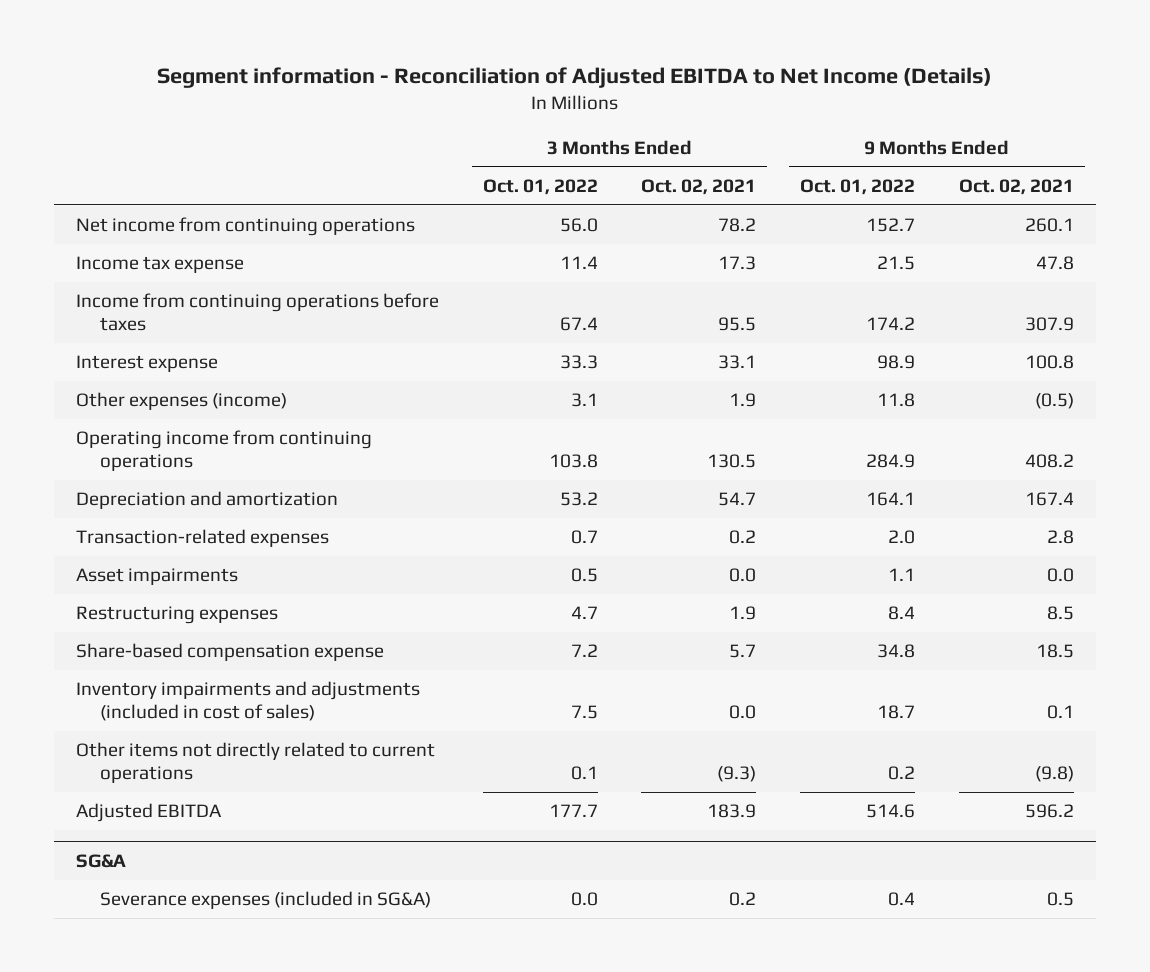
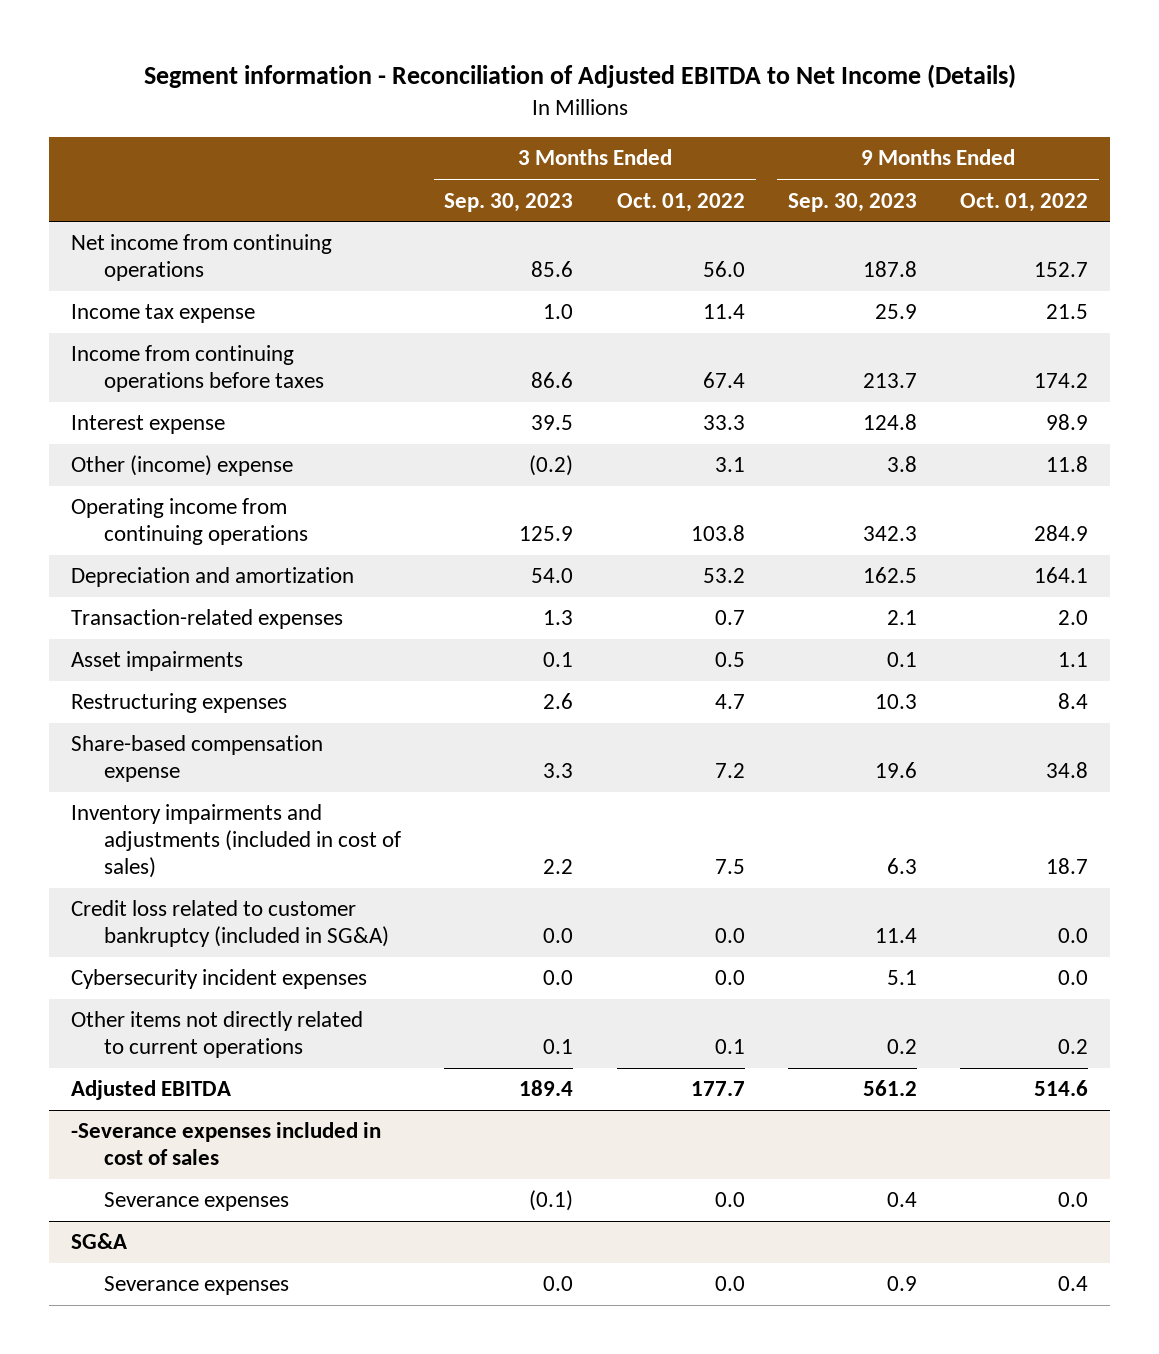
- | 3 Months Ended Oct. 01, 2022 | 3 Months Ended Oct. 02, 2021 | 9 Months Ended Oct. 01, 2022 | 9 Months Ended Oct. 02, 2021
+ | 3 Months Ended Sep. 30, 2023 | 3 Months Ended Oct. 01, 2022 | 9 Months Ended Sep. 30, 2023 | 9 Months Ended Oct. 01, 2022
- Other expenses (income) | 3.1 | 1.9 | 11.8 | (0.5)
+ Other (income) expense | (0.2) | 3.1 | 3.8 | 11.8
+ Credit loss related to customer bankruptcy (included in SG&A) | 0.0 | 0.0 | 11.4 | 0.0
+ Cybersecurity incident expenses | 0.0 | 0.0 | 5.1 | 0.0
+ -Severance expenses included in cost of sales
+ Severance expenses | (0.1) | 0.0 | 0.4 | 0.0
@ SG&A
- Severance expenses (included in SG&A) | 0.0 | 0.2 | 0.4 | 0.5
+ Severance expenses | 0.0 | 0.0 | 0.9 | 0.4

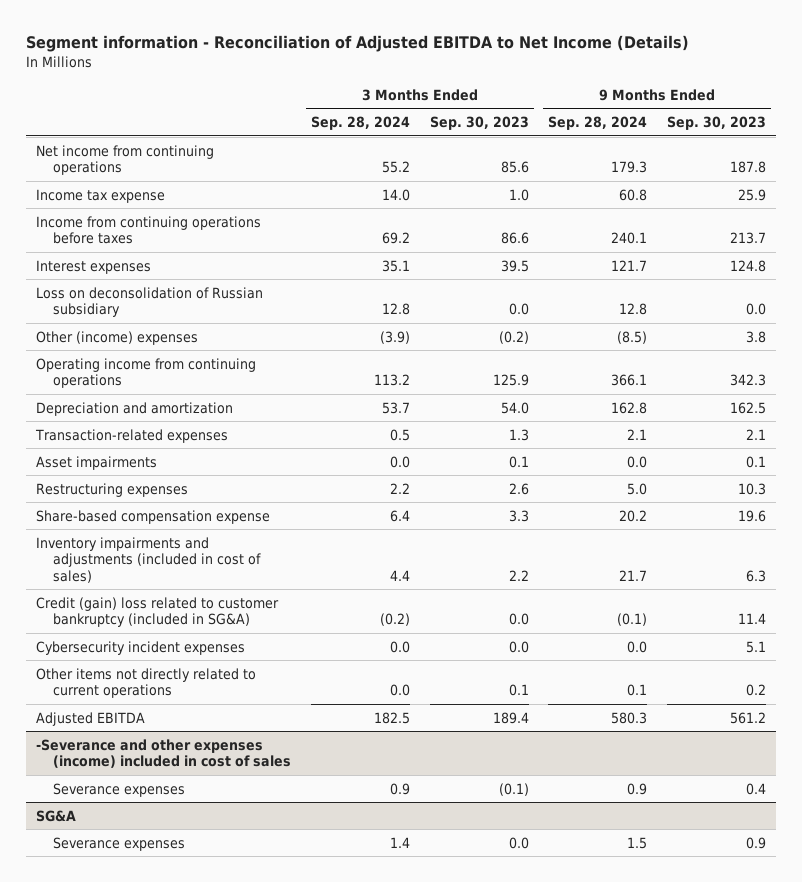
- | 3 Months Ended Sep. 30, 2023 | 3 Months Ended Oct. 01, 2022 | 9 Months Ended Sep. 30, 2023 | 9 Months Ended Oct. 01, 2022
+ | 3 Months Ended Sep. 28, 2024 | 3 Months Ended Sep. 30, 2023 | 9 Months Ended Sep. 28, 2024 | 9 Months Ended Sep. 30, 2023
- Interest expense | 39.5 | 33.3 | 124.8 | 98.9
- Other (income) expense | (0.2) | 3.1 | 3.8 | 11.8
+ Interest expenses | 35.1 | 39.5 | 121.7 | 124.8
+ Loss on deconsolidation of Russian subsidiary | 12.8 | 0.0 | 12.8 | 0.0
+ Other (income) expenses | (3.9) | (0.2) | (8.5) | 3.8
- Credit loss related to customer bankruptcy (included in SG&A) | 0.0 | 0.0 | 11.4 | 0.0
+ Credit (gain) loss related to customer bankruptcy (included in SG&A) | (0.2) | 0.0 | (0.1) | 11.4
- -Severance expenses included in cost of sales
+ -Severance and other expenses (income) included in cost of sales

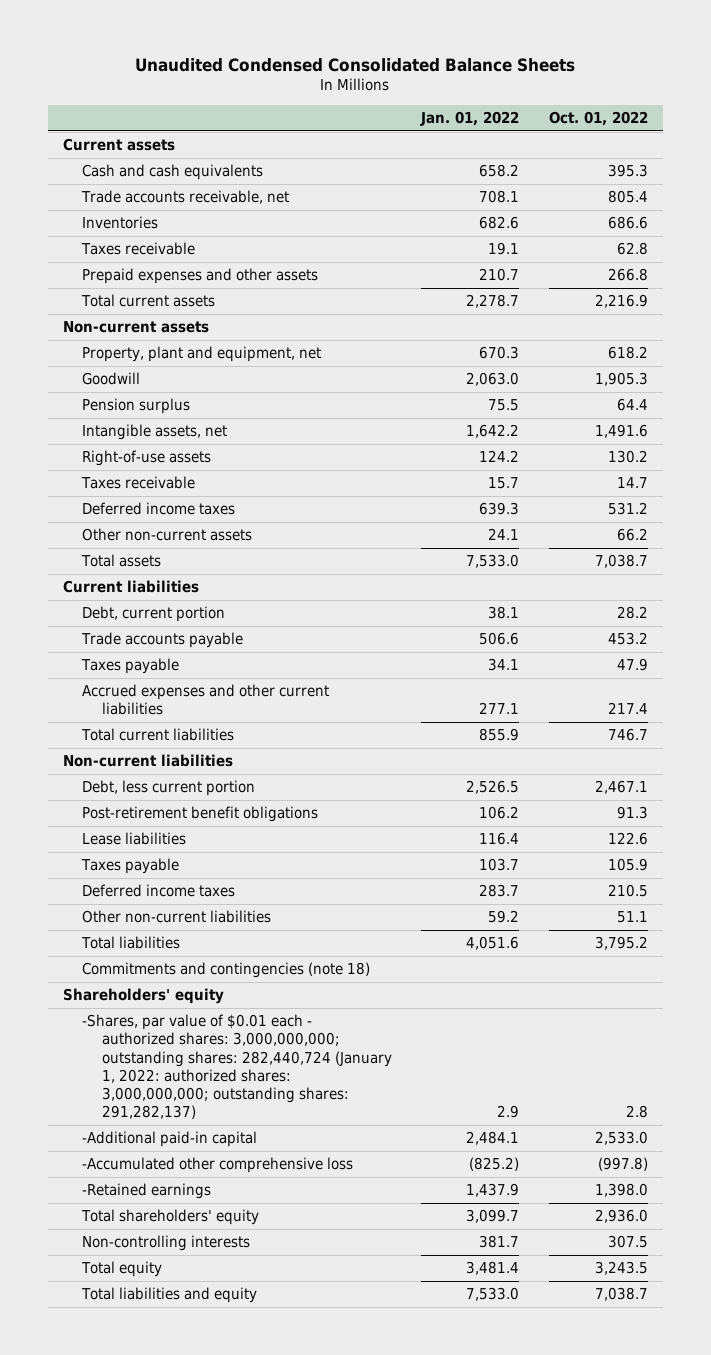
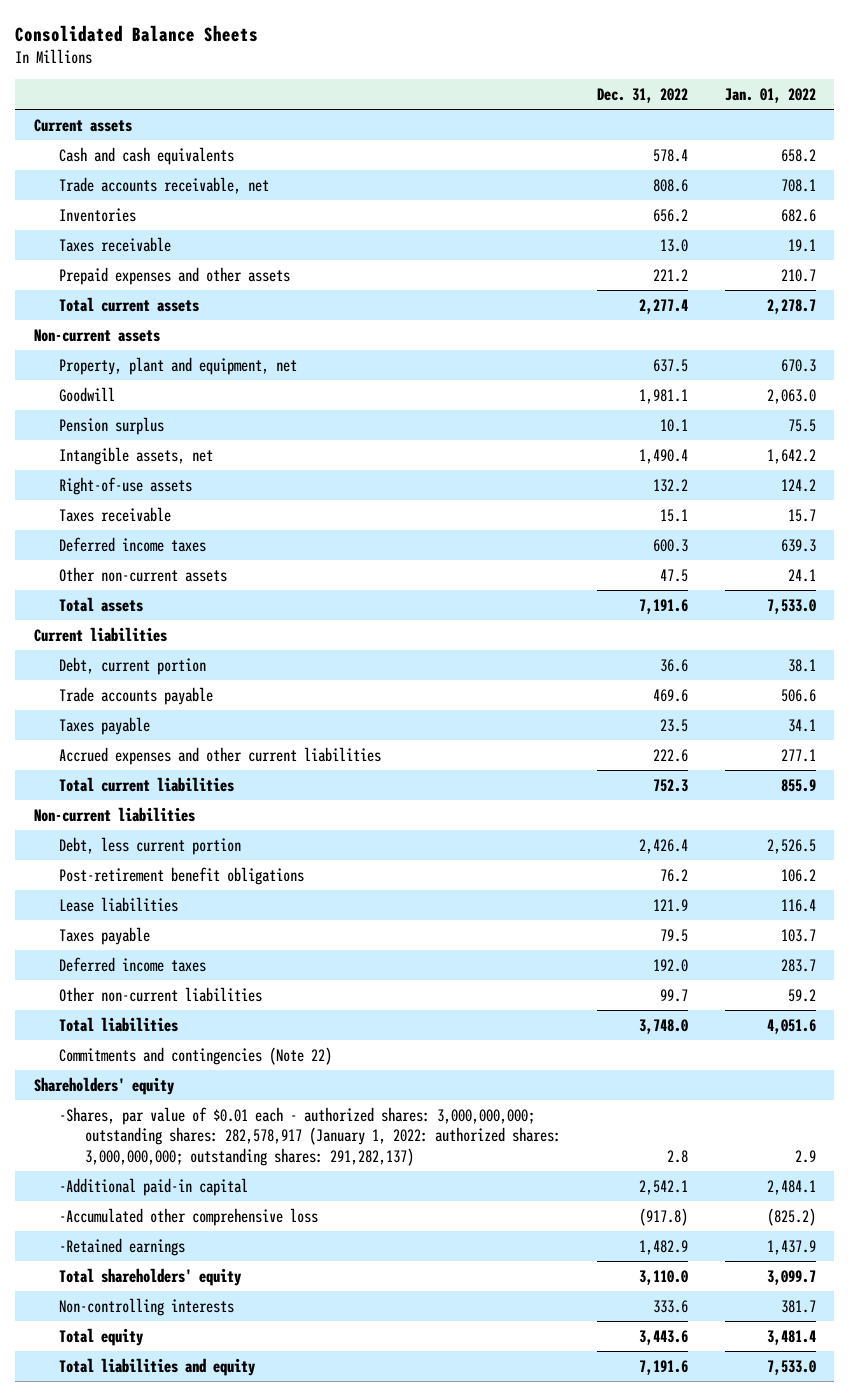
- Unaudited Condensed Consolidated Balance Sheets
+ Consolidated Balance Sheets
- | Jan. 01, 2022 | Oct. 01, 2022
+ | Dec. 31, 2022 | Jan. 01, 2022
- Commitments and contingencies (note 18)
+ Commitments and contingencies (Note 22)
- -Shares, par value of $0.01 each - authorized shares: 3,000,000,000; outstanding shares: 282,440,724 (January 1, 2022: authorized shares: 3,000,000,000; outstanding shares: 291,282,137) | 2.9 | 2.8
+ -Shares, par value of $0.01 each - authorized shares: 3,000,000,000; outstanding shares: 282,578,917 (January 1, 2022: authorized shares: 3,000,000,000; outstanding shares: 291,282,137) | 2.8 | 2.9

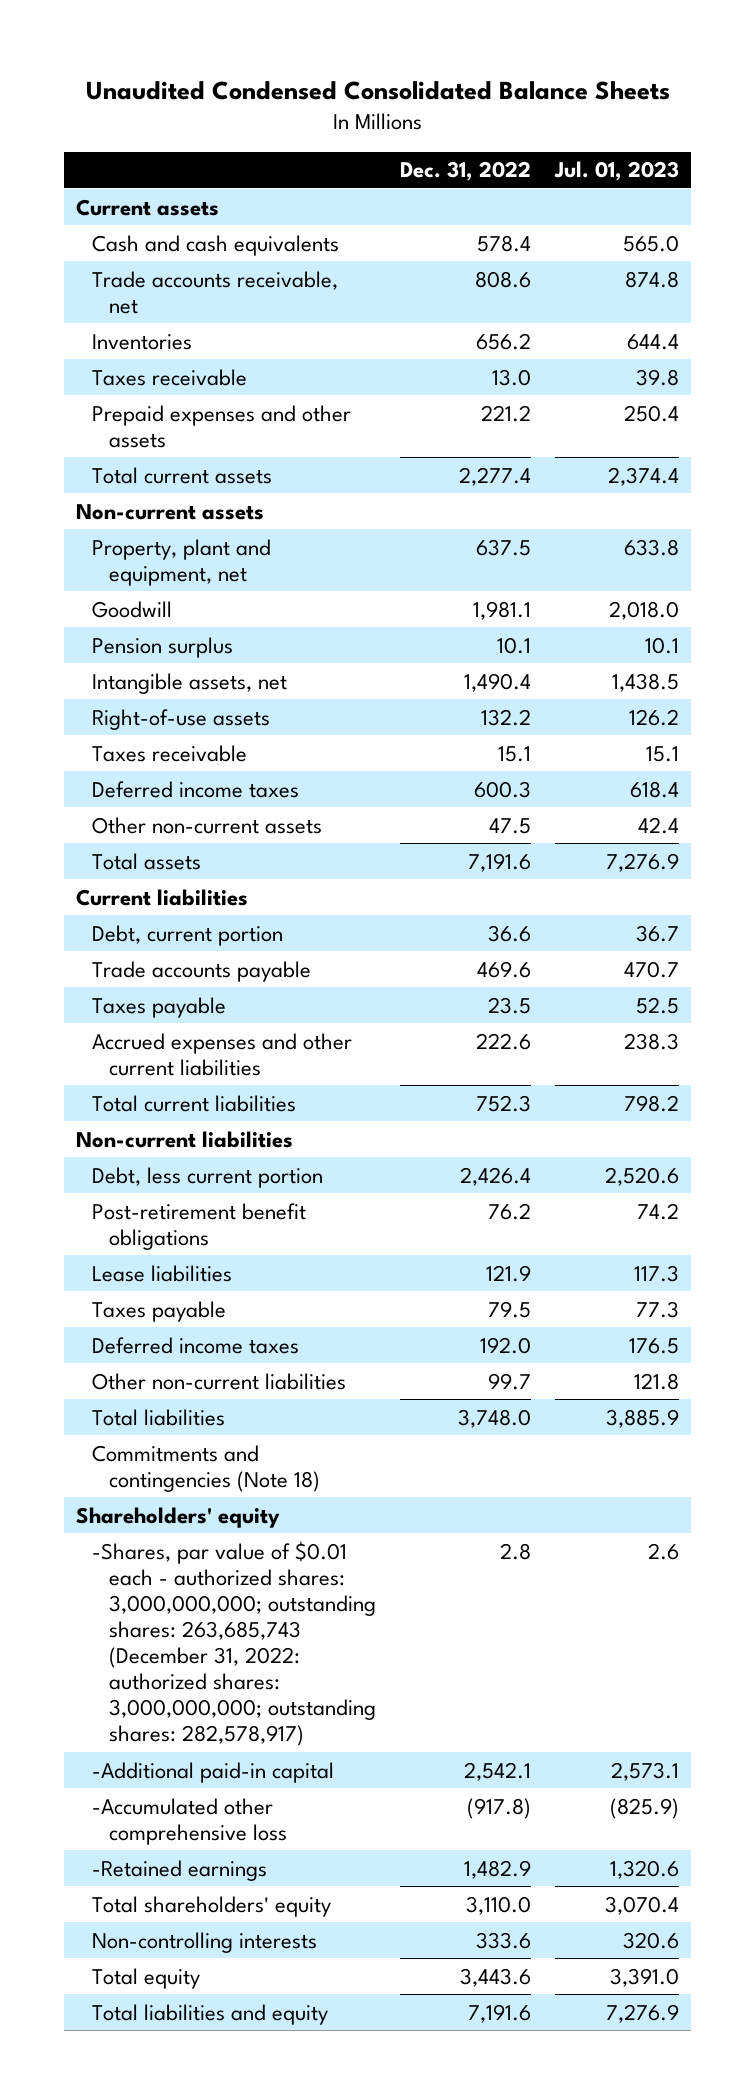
- Consolidated Balance Sheets
+ Unaudited Condensed Consolidated Balance Sheets
- | Dec. 31, 2022 | Jan. 01, 2022
+ | Dec. 31, 2022 | Jul. 01, 2023
- Commitments and contingencies (Note 22)
+ Commitments and contingencies (Note 18)
- -Shares, par value of $0.01 each - authorized shares: 3,000,000,000; outstanding shares: 282,578,917 (January 1, 2022: authorized shares: 3,000,000,000; outstanding shares: 291,282,137) | 2.8 | 2.9
+ -Shares, par value of $0.01 each - authorized shares: 3,000,000,000; outstanding shares: 263,685,743 (December 31, 2022: authorized shares: 3,000,000,000; outstanding shares: 282,578,917) | 2.8 | 2.6

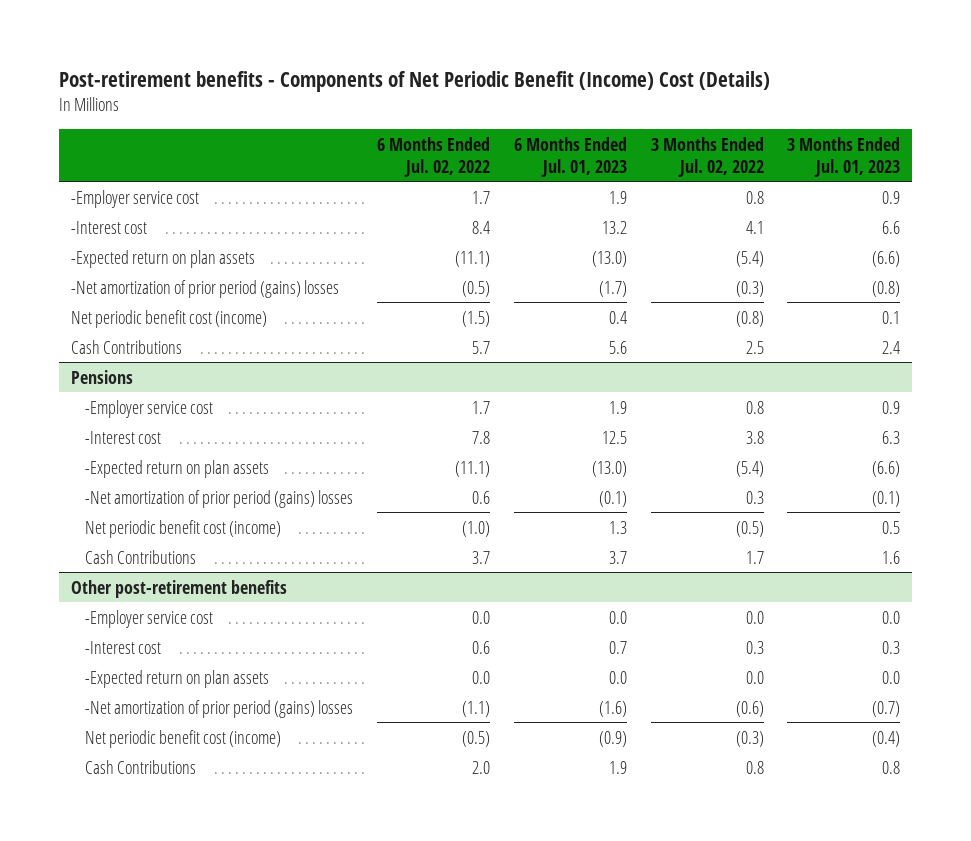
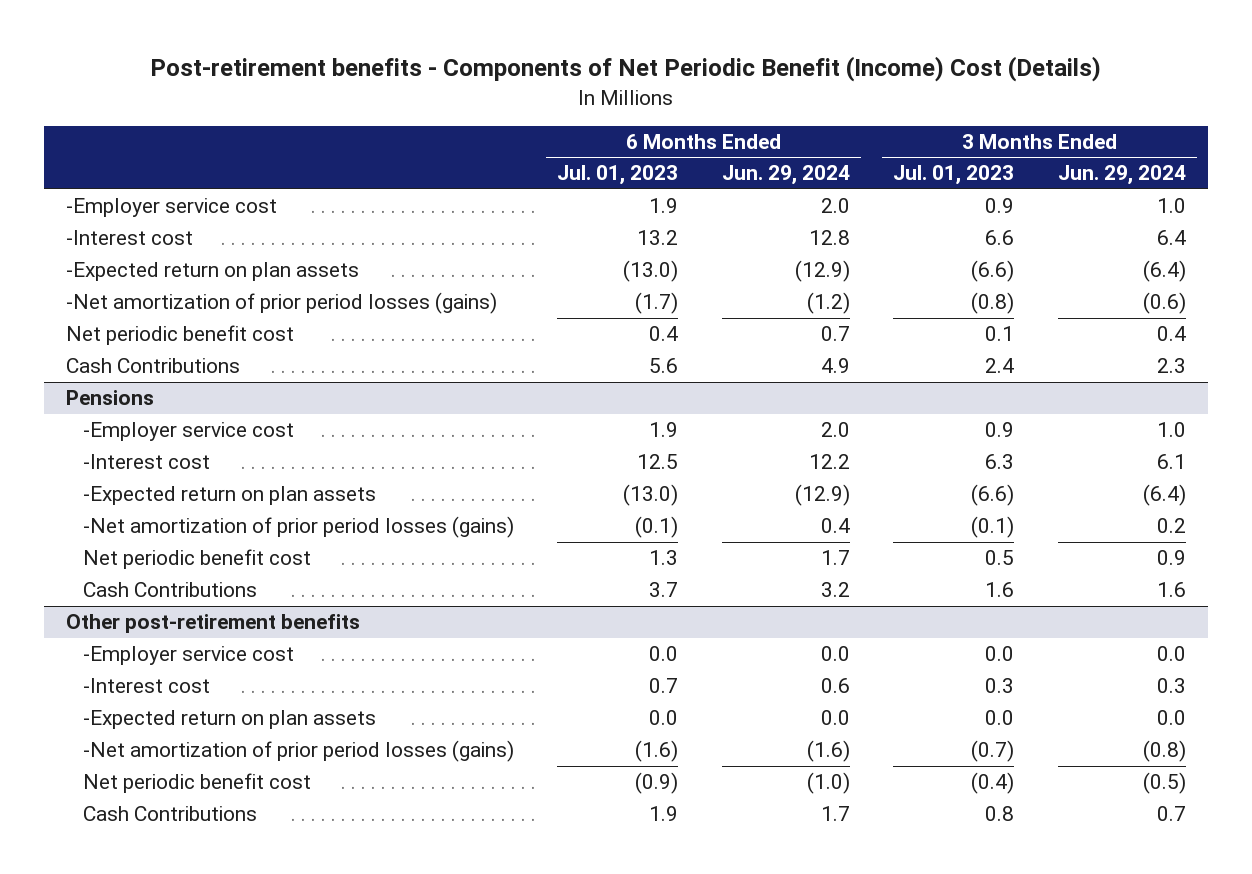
- | 6 Months Ended Jul. 02, 2022 | 6 Months Ended Jul. 01, 2023 | 3 Months Ended Jul. 02, 2022 | 3 Months Ended Jul. 01, 2023
+ | 6 Months Ended Jul. 01, 2023 | 6 Months Ended Jun. 29, 2024 | 3 Months Ended Jul. 01, 2023 | 3 Months Ended Jun. 29, 2024
- -Net amortization of prior period (gains) losses | (0.5) | (1.7) | (0.3) | (0.8)
- Net periodic benefit cost (income) | (1.5) | 0.4 | (0.8) | 0.1
+ -Net amortization of prior period losses (gains) | (1.7) | (1.2) | (0.8) | (0.6)
+ Net periodic benefit cost | 0.4 | 0.7 | 0.1 | 0.4
@ Pensions
- -Net amortization of prior period (gains) losses | 0.6 | (0.1) | 0.3 | (0.1)
- Net periodic benefit cost (income) | (1.0) | 1.3 | (0.5) | 0.5
+ -Net amortization of prior period losses (gains) | (0.1) | 0.4 | (0.1) | 0.2
+ Net periodic benefit cost | 1.3 | 1.7 | 0.5 | 0.9
@ Other post-retirement benefits
- -Net amortization of prior period (gains) losses | (1.1) | (1.6) | (0.6) | (0.7)
- Net periodic benefit cost (income) | (0.5) | (0.9) | (0.3) | (0.4)
+ -Net amortization of prior period losses (gains) | (1.6) | (1.6) | (0.7) | (0.8)
+ Net periodic benefit cost | (0.9) | (1.0) | (0.4) | (0.5)

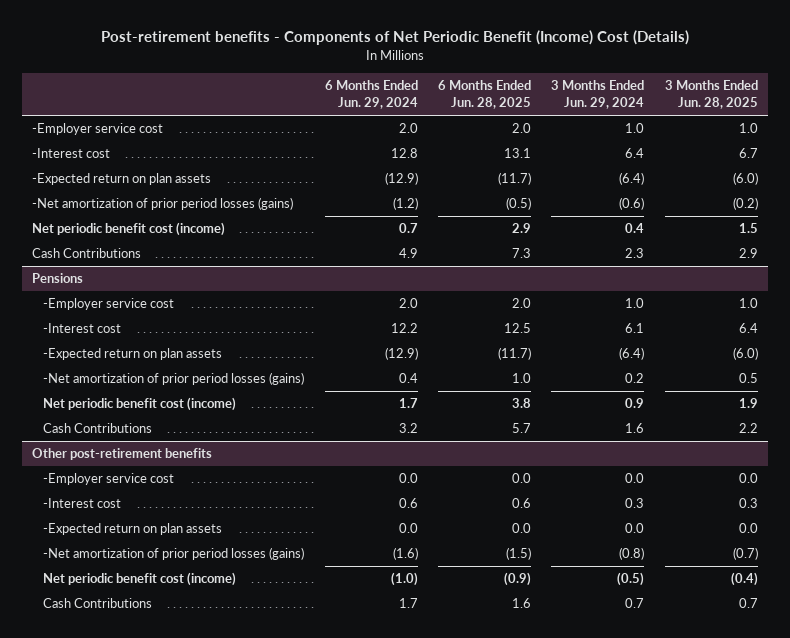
- | 6 Months Ended Jul. 01, 2023 | 6 Months Ended Jun. 29, 2024 | 3 Months Ended Jul. 01, 2023 | 3 Months Ended Jun. 29, 2024
+ | 6 Months Ended Jun. 29, 2024 | 6 Months Ended Jun. 28, 2025 | 3 Months Ended Jun. 29, 2024 | 3 Months Ended Jun. 28, 2025
- Net periodic benefit cost | 0.4 | 0.7 | 0.1 | 0.4
+ Net periodic benefit cost (income) | 0.7 | 2.9 | 0.4 | 1.5
@ Pensions
- Net periodic benefit cost | 1.3 | 1.7 | 0.5 | 0.9
+ Net periodic benefit cost (income) | 1.7 | 3.8 | 0.9 | 1.9
@ Other post-retirement benefits
- Net periodic benefit cost | (0.9) | (1.0) | (0.4) | (0.5)
+ Net periodic benefit cost (income) | (1.0) | (0.9) | (0.5) | (0.4)

